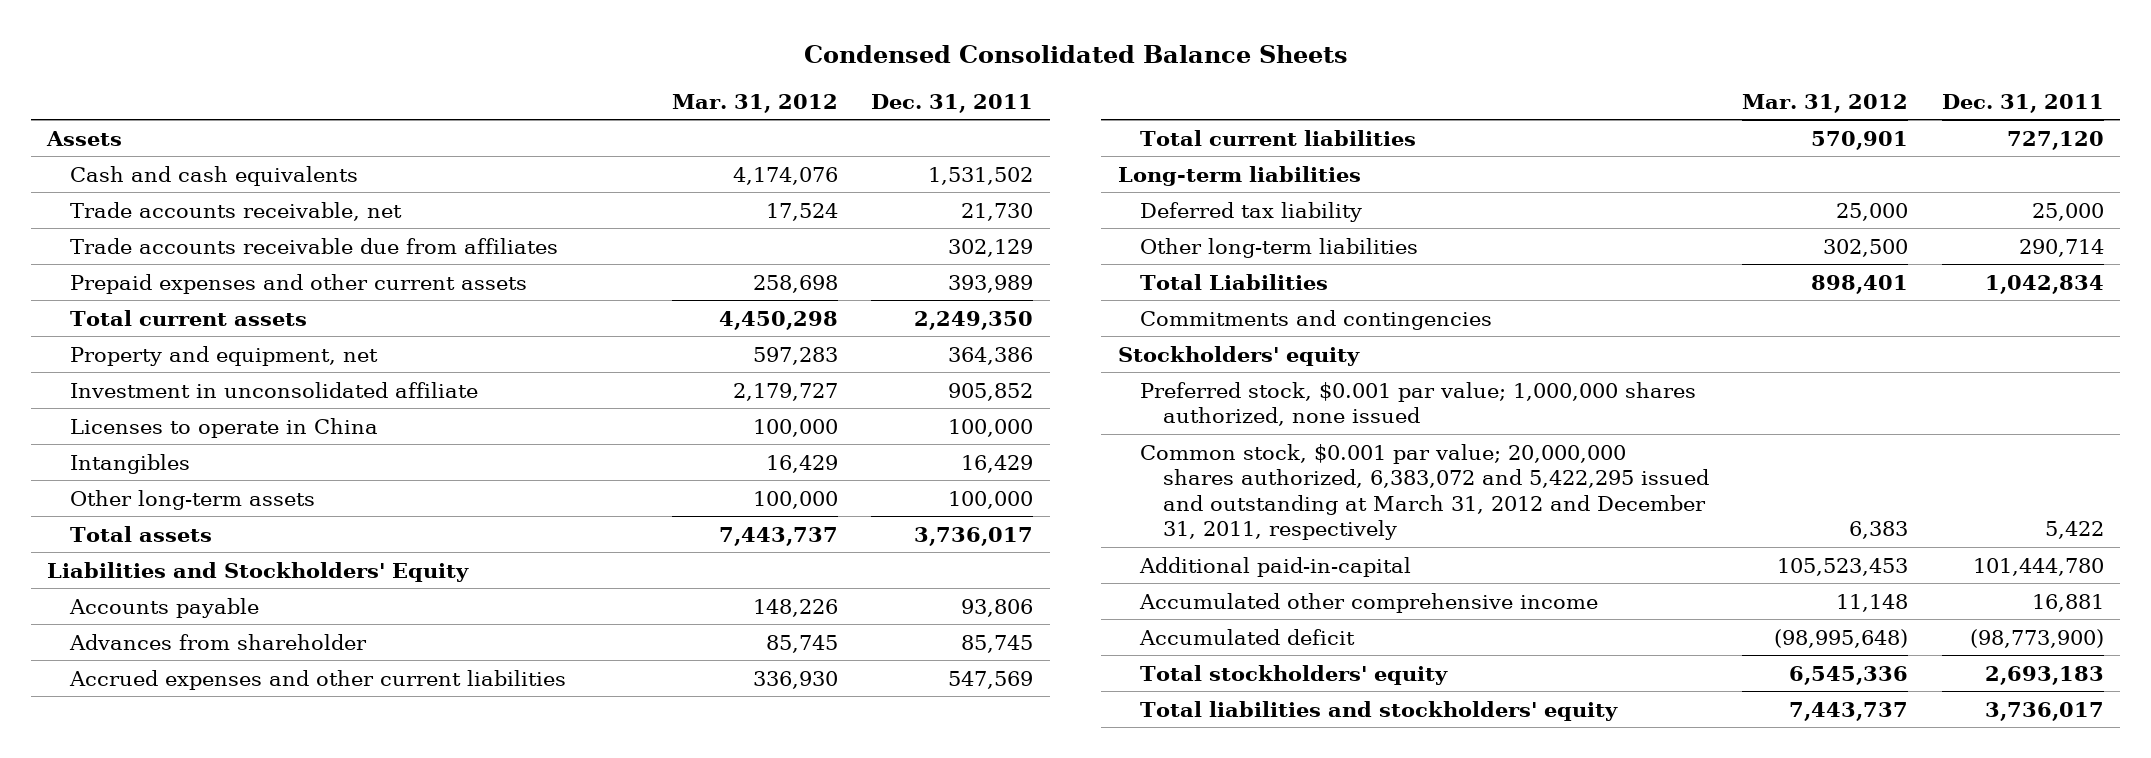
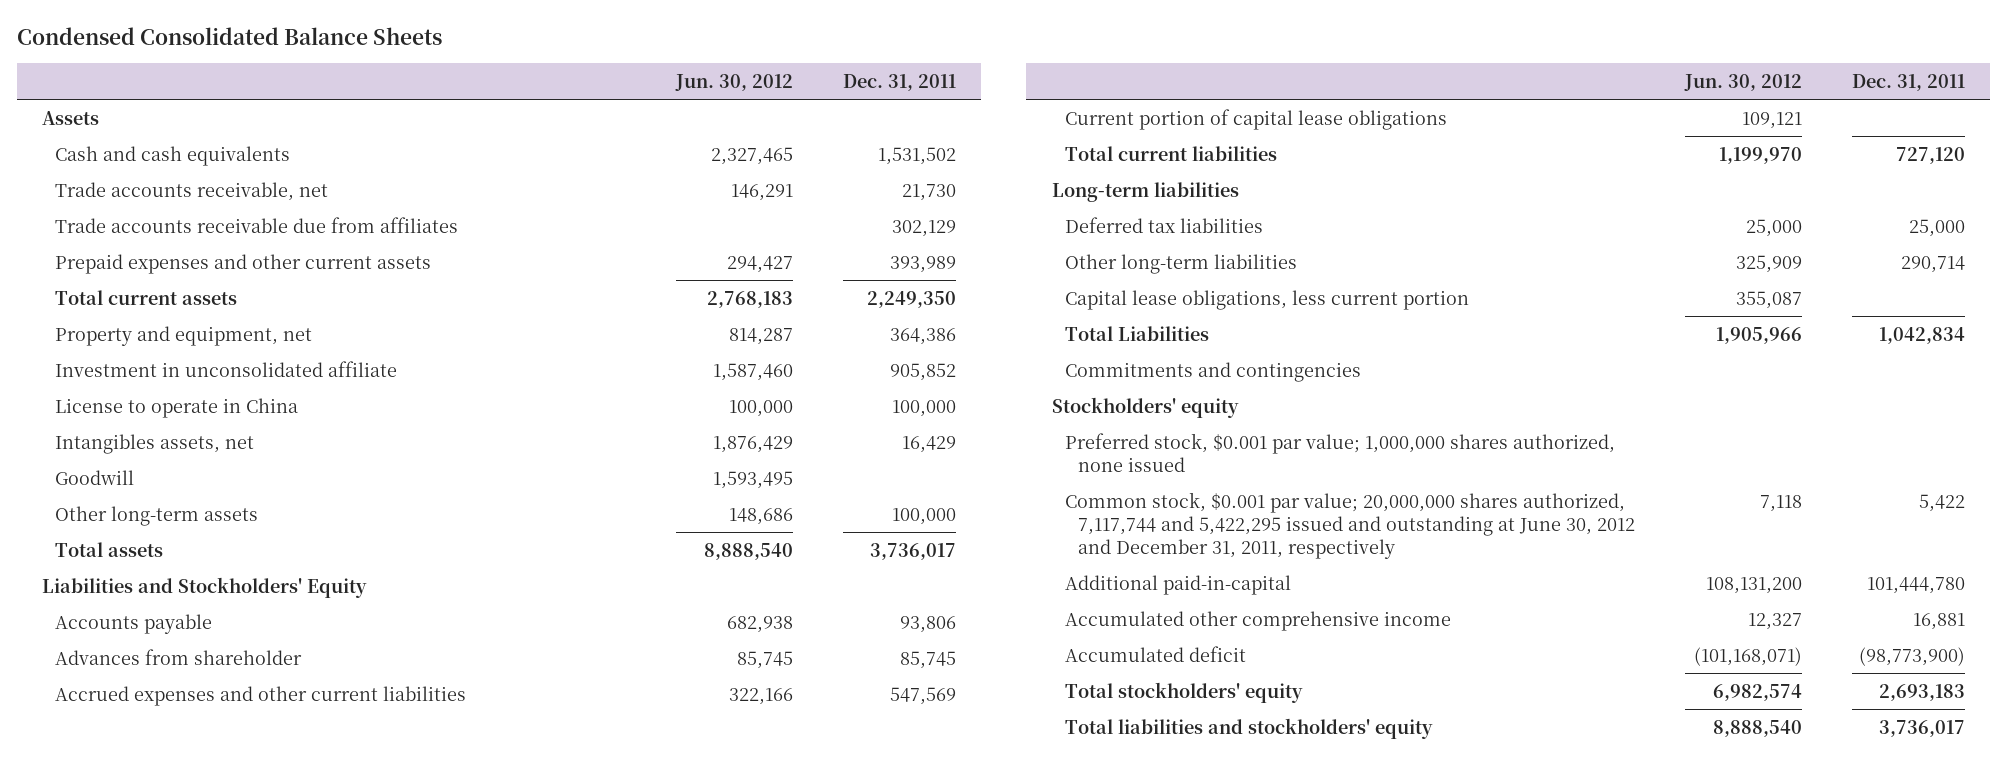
- | Mar. 31, 2012 | Dec. 31, 2011
+ | Jun. 30, 2012 | Dec. 31, 2011
- Licenses to operate in China | 100,000 | 100,000
- Intangibles | 16,429 | 16,429
+ License to operate in China | 100,000 | 100,000
+ Intangibles assets, net | 1,876,429 | 16,429
+ Goodwill | 1,593,495 |
+ Current portion of capital lease obligations | 109,121 |
- Deferred tax liability | 25,000 | 25,000
+ Deferred tax liabilities | 25,000 | 25,000
+ Capital lease obligations, less current portion | 355,087 |
- Common stock, $0.001 par value; 20,000,000 shares authorized, 6,383,072 and 5,422,295 issued and outstanding at March 31, 2012 and December 31, 2011, respectively | 6,383 | 5,422
+ Common stock, $0.001 par value; 20,000,000 shares authorized, 7,117,744 and 5,422,295 issued and outstanding at June 30, 2012 and December 31, 2011, respectively | 7,118 | 5,422

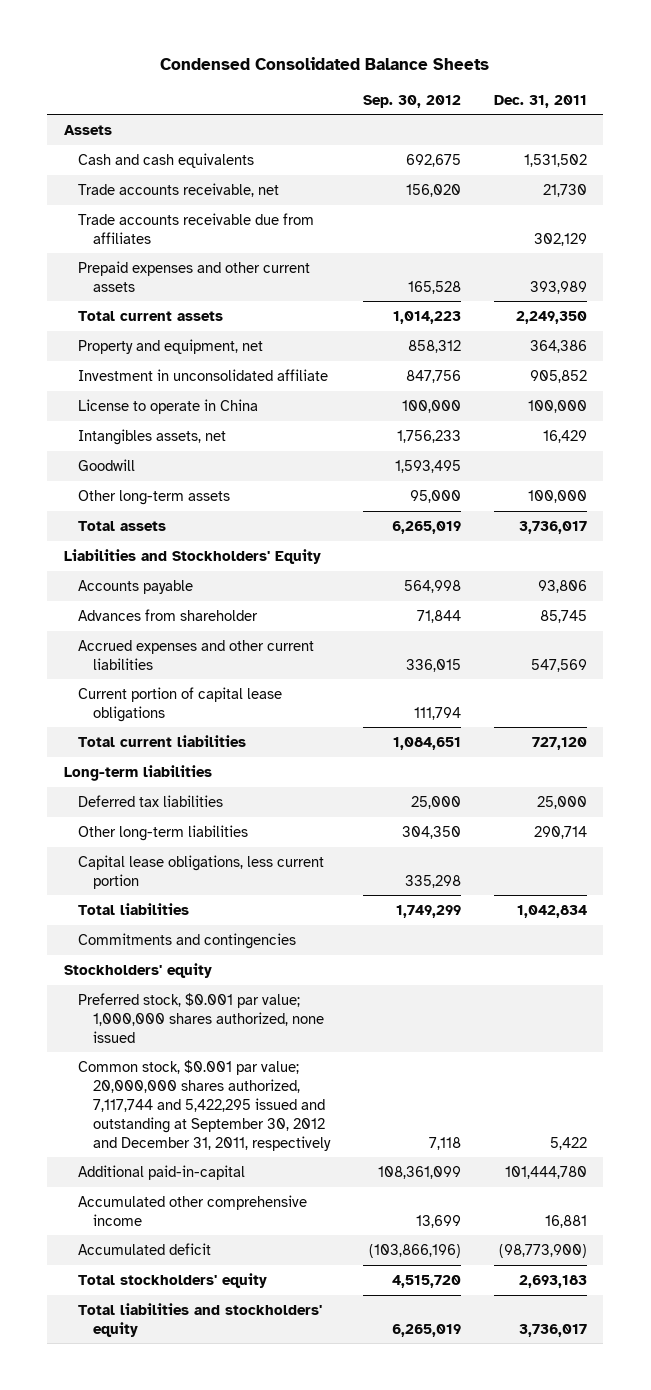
- | Jun. 30, 2012 | Dec. 31, 2011
+ | Sep. 30, 2012 | Dec. 31, 2011
- Total Liabilities | 1,905,966 | 1,042,834
+ Total liabilities | 1,749,299 | 1,042,834
- Common stock, $0.001 par value; 20,000,000 shares authorized, 7,117,744 and 5,422,295 issued and outstanding at June 30, 2012 and December 31, 2011, respectively | 7,118 | 5,422
+ Common stock, $0.001 par value; 20,000,000 shares authorized, 7,117,744 and 5,422,295 issued and outstanding at September 30, 2012 and December 31, 2011, respectively | 7,118 | 5,422

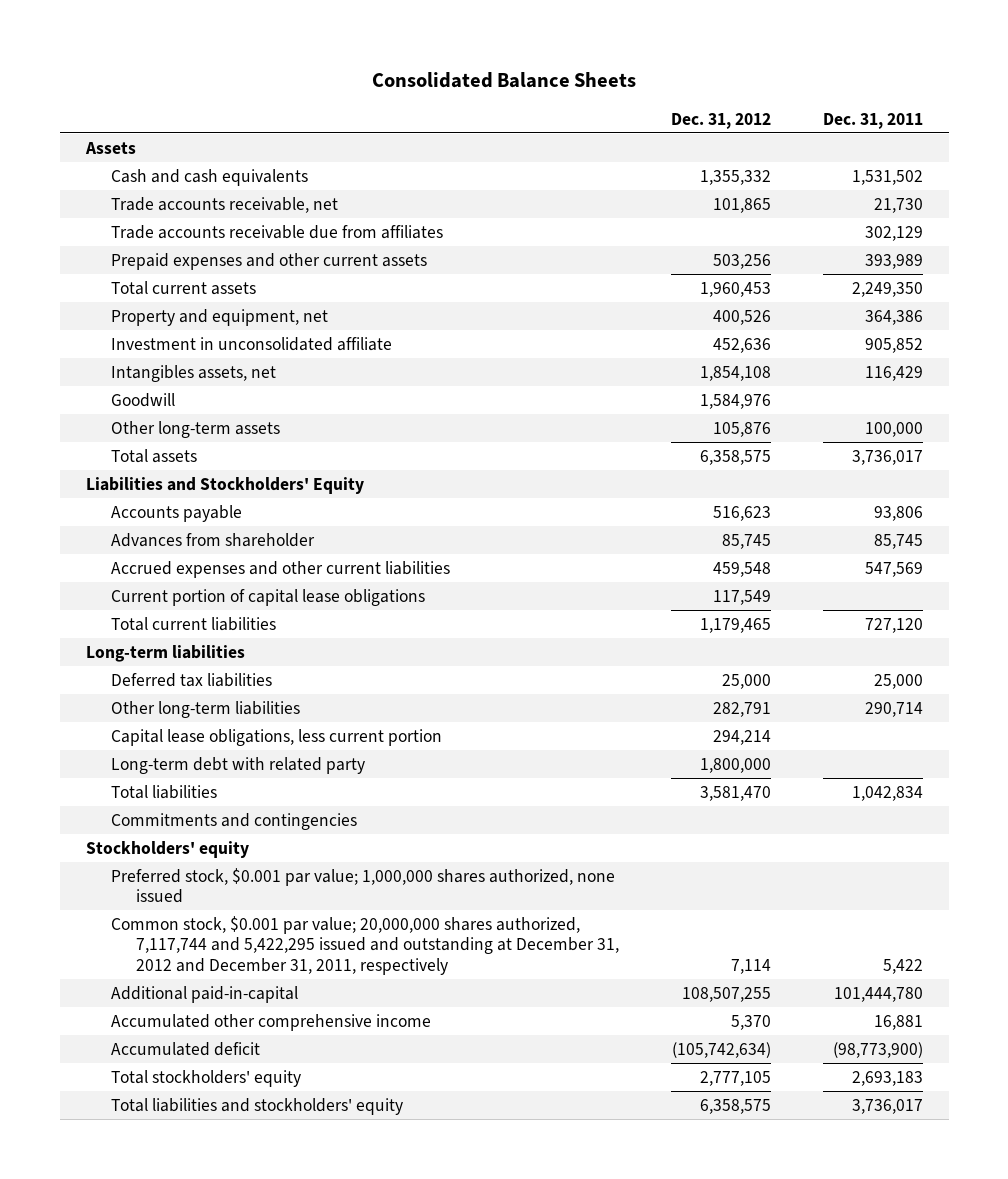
- Condensed Consolidated Balance Sheets
+ Consolidated Balance Sheets
- | Sep. 30, 2012 | Dec. 31, 2011
+ | Dec. 31, 2012 | Dec. 31, 2011
- License to operate in China | 100,000 | 100,000
- Intangibles assets, net | 1,756,233 | 16,429
+ Intangibles assets, net | 1,854,108 | 116,429
+ Long-term debt with related party | 1,800,000 |
- Common stock, $0.001 par value; 20,000,000 shares authorized, 7,117,744 and 5,422,295 issued and outstanding at September 30, 2012 and December 31, 2011, respectively | 7,118 | 5,422
+ Common stock, $0.001 par value; 20,000,000 shares authorized, 7,117,744 and 5,422,295 issued and outstanding at December 31, 2012 and December 31, 2011, respectively | 7,114 | 5,422

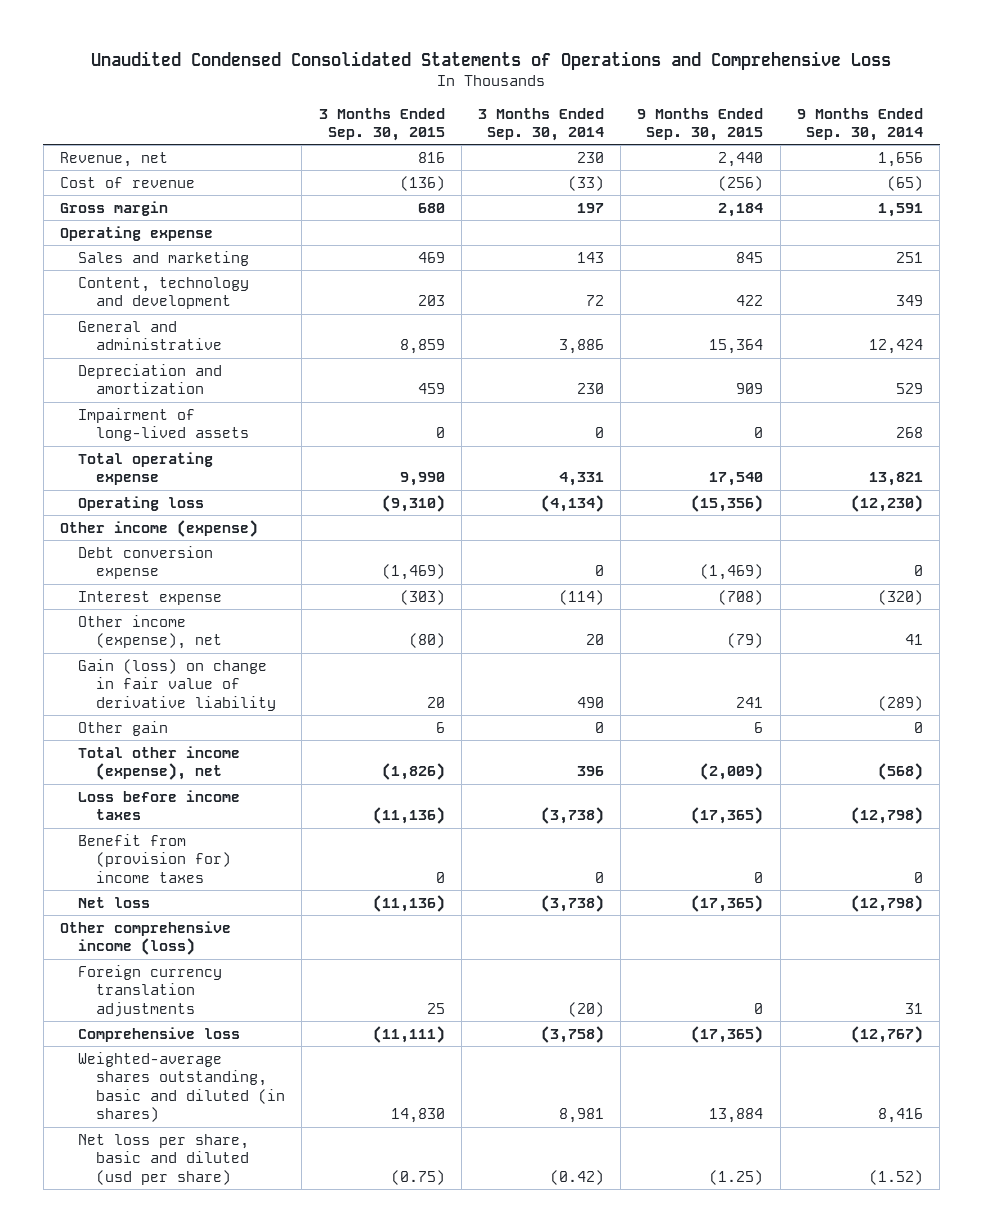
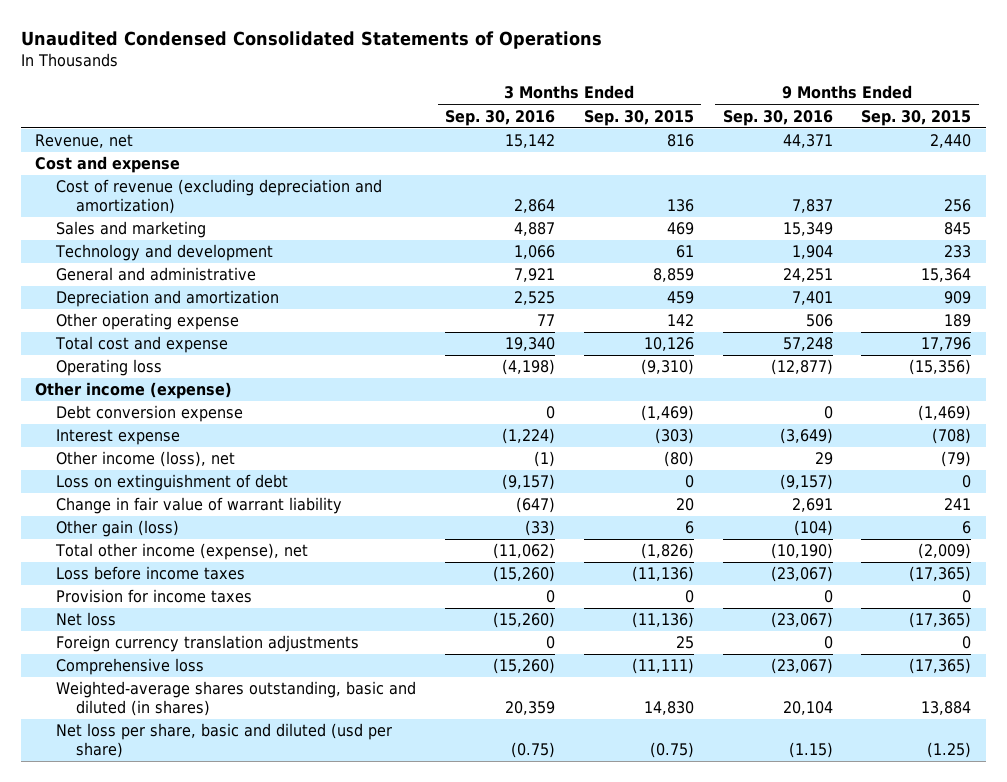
- Unaudited Condensed Consolidated Statements of Operations and Comprehensive Loss
+ Unaudited Condensed Consolidated Statements of Operations
- | 3 Months Ended Sep. 30, 2015 | 3 Months Ended Sep. 30, 2014 | 9 Months Ended Sep. 30, 2015 | 9 Months Ended Sep. 30, 2014
+ | 3 Months Ended Sep. 30, 2016 | 3 Months Ended Sep. 30, 2015 | 9 Months Ended Sep. 30, 2016 | 9 Months Ended Sep. 30, 2015
- Cost of revenue | (136) | (33) | (256) | (65)
- Gross margin | 680 | 197 | 2,184 | 1,591
- Operating expense
+ Cost and expense
+ Cost of revenue (excluding depreciation and amortization) | 2,864 | 136 | 7,837 | 256
- Content, technology and development | 203 | 72 | 422 | 349
+ Technology and development | 1,066 | 61 | 1,904 | 233
- Impairment of long-lived assets | 0 | 0 | 0 | 268
- Total operating expense | 9,990 | 4,331 | 17,540 | 13,821
+ Other operating expense | 77 | 142 | 506 | 189
+ Total cost and expense | 19,340 | 10,126 | 57,248 | 17,796
- Other income (expense), net | (80) | 20 | (79) | 41
- Gain (loss) on change in fair value of derivative liability | 20 | 490 | 241 | (289)
- Other gain | 6 | 0 | 6 | 0
+ Other income (loss), net | (1) | (80) | 29 | (79)
+ Loss on extinguishment of debt | (9,157) | 0 | (9,157) | 0
+ Change in fair value of warrant liability | (647) | 20 | 2,691 | 241
+ Other gain (loss) | (33) | 6 | (104) | 6
- Benefit from (provision for) income taxes | 0 | 0 | 0 | 0
+ Provision for income taxes | 0 | 0 | 0 | 0
- Other comprehensive income (loss)

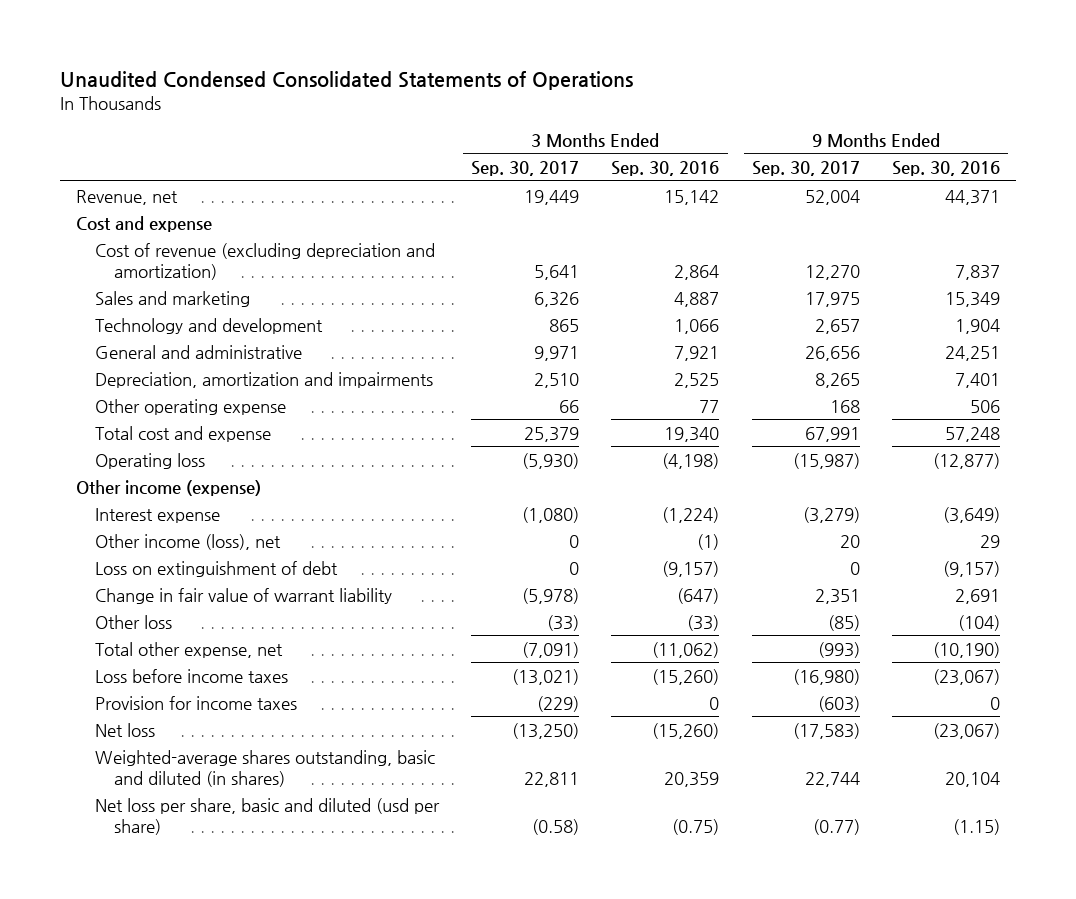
- | 3 Months Ended Sep. 30, 2016 | 3 Months Ended Sep. 30, 2015 | 9 Months Ended Sep. 30, 2016 | 9 Months Ended Sep. 30, 2015
+ | 3 Months Ended Sep. 30, 2017 | 3 Months Ended Sep. 30, 2016 | 9 Months Ended Sep. 30, 2017 | 9 Months Ended Sep. 30, 2016
- Depreciation and amortization | 2,525 | 459 | 7,401 | 909
+ Depreciation, amortization and impairments | 2,510 | 2,525 | 8,265 | 7,401
- Debt conversion expense | 0 | (1,469) | 0 | (1,469)
- Other gain (loss) | (33) | 6 | (104) | 6
- Total other income (expense), net | (11,062) | (1,826) | (10,190) | (2,009)
+ Other loss | (33) | (33) | (85) | (104)
+ Total other expense, net | (7,091) | (11,062) | (993) | (10,190)
- Foreign currency translation adjustments | 0 | 25 | 0 | 0
- Comprehensive loss | (15,260) | (11,111) | (23,067) | (17,365)

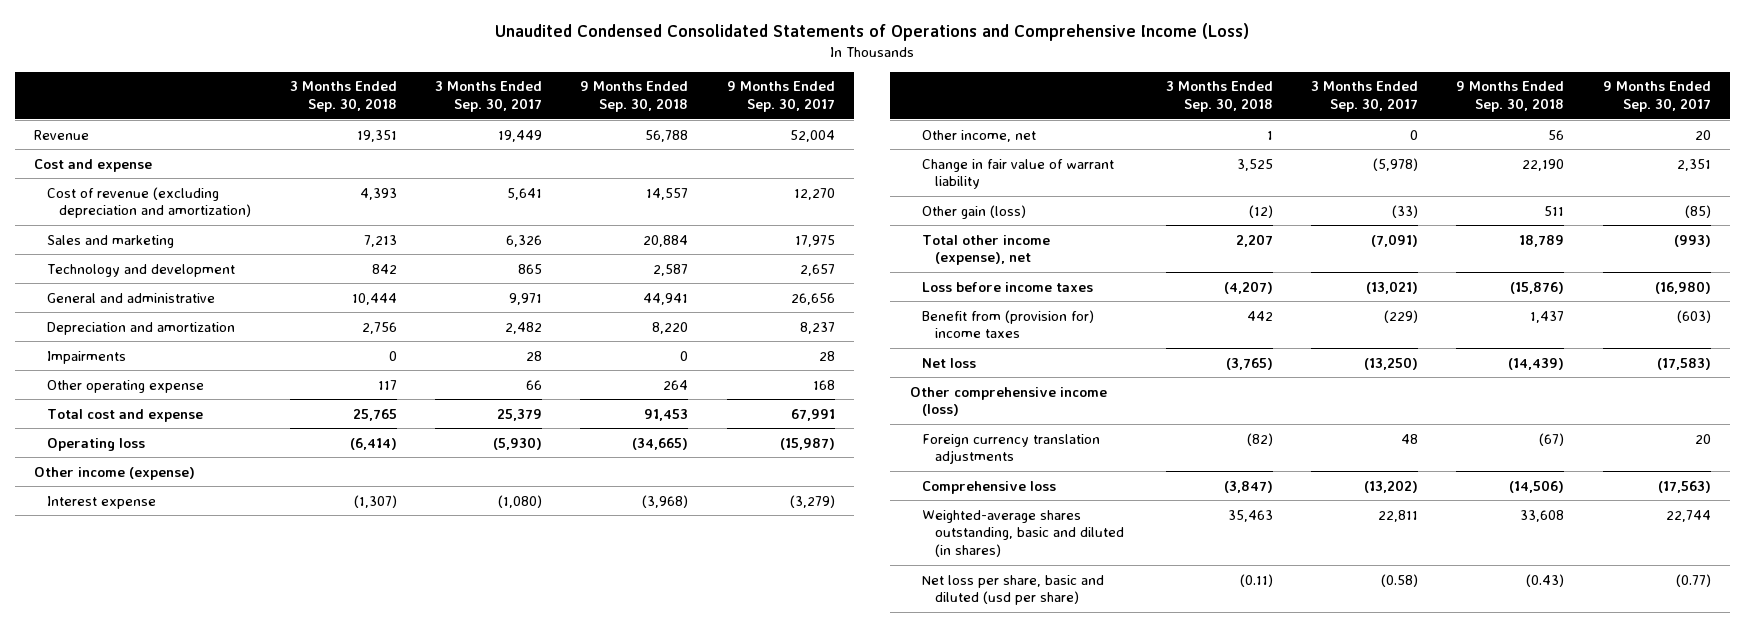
- Unaudited Condensed Consolidated Statements of Operations
+ Unaudited Condensed Consolidated Statements of Operations and Comprehensive Income (Loss)
- | 3 Months Ended Sep. 30, 2017 | 3 Months Ended Sep. 30, 2016 | 9 Months Ended Sep. 30, 2017 | 9 Months Ended Sep. 30, 2016
+ | 3 Months Ended Sep. 30, 2018 | 3 Months Ended Sep. 30, 2017 | 9 Months Ended Sep. 30, 2018 | 9 Months Ended Sep. 30, 2017
- Revenue, net | 19,449 | 15,142 | 52,004 | 44,371
+ Revenue | 19,351 | 19,449 | 56,788 | 52,004
- Depreciation, amortization and impairments | 2,510 | 2,525 | 8,265 | 7,401
+ Depreciation and amortization | 2,756 | 2,482 | 8,220 | 8,237
+ Impairments | 0 | 28 | 0 | 28
- Other income (loss), net | 0 | (1) | 20 | 29
- Loss on extinguishment of debt | 0 | (9,157) | 0 | (9,157)
+ Other income, net | 1 | 0 | 56 | 20
- Other loss | (33) | (33) | (85) | (104)
- Total other expense, net | (7,091) | (11,062) | (993) | (10,190)
+ Other gain (loss) | (12) | (33) | 511 | (85)
+ Total other income (expense), net | 2,207 | (7,091) | 18,789 | (993)
- Provision for income taxes | (229) | 0 | (603) | 0
+ Benefit from (provision for) income taxes | 442 | (229) | 1,437 | (603)
+ Other comprehensive income (loss)
+ Foreign currency translation adjustments | (82) | 48 | (67) | 20
+ Comprehensive loss | (3,847) | (13,202) | (14,506) | (17,563)

